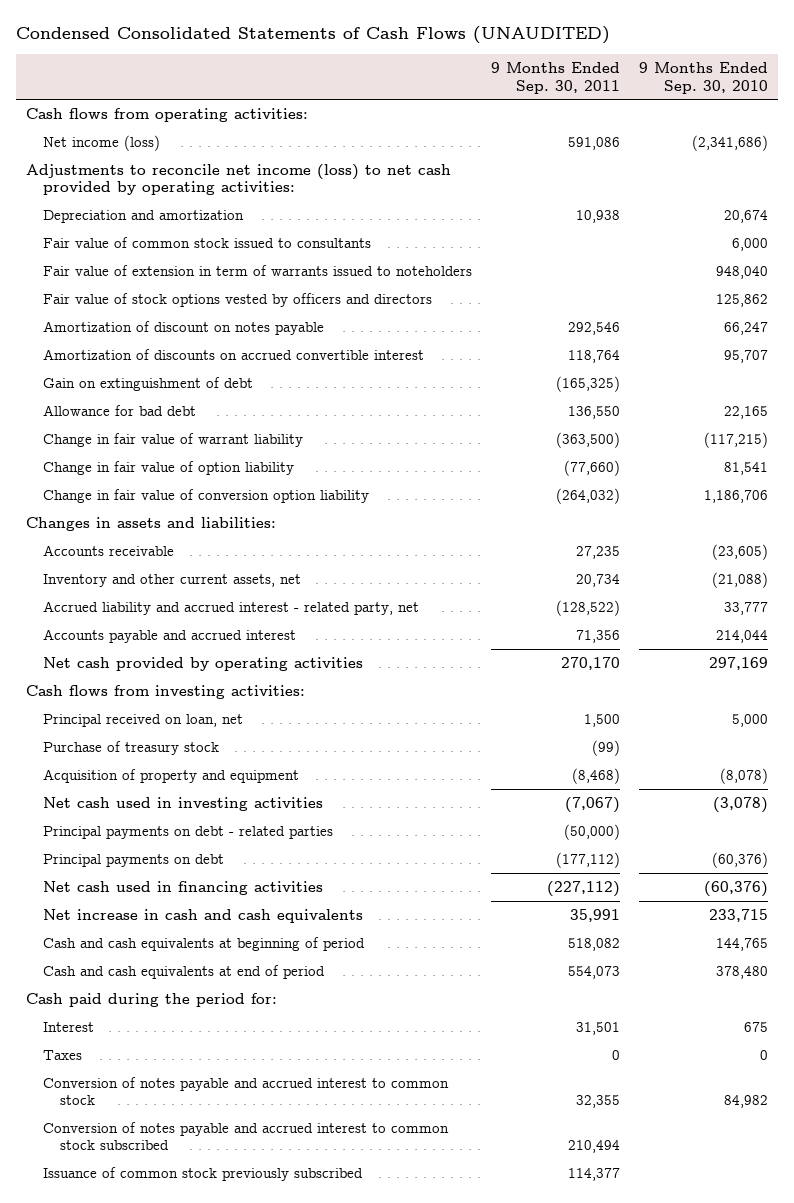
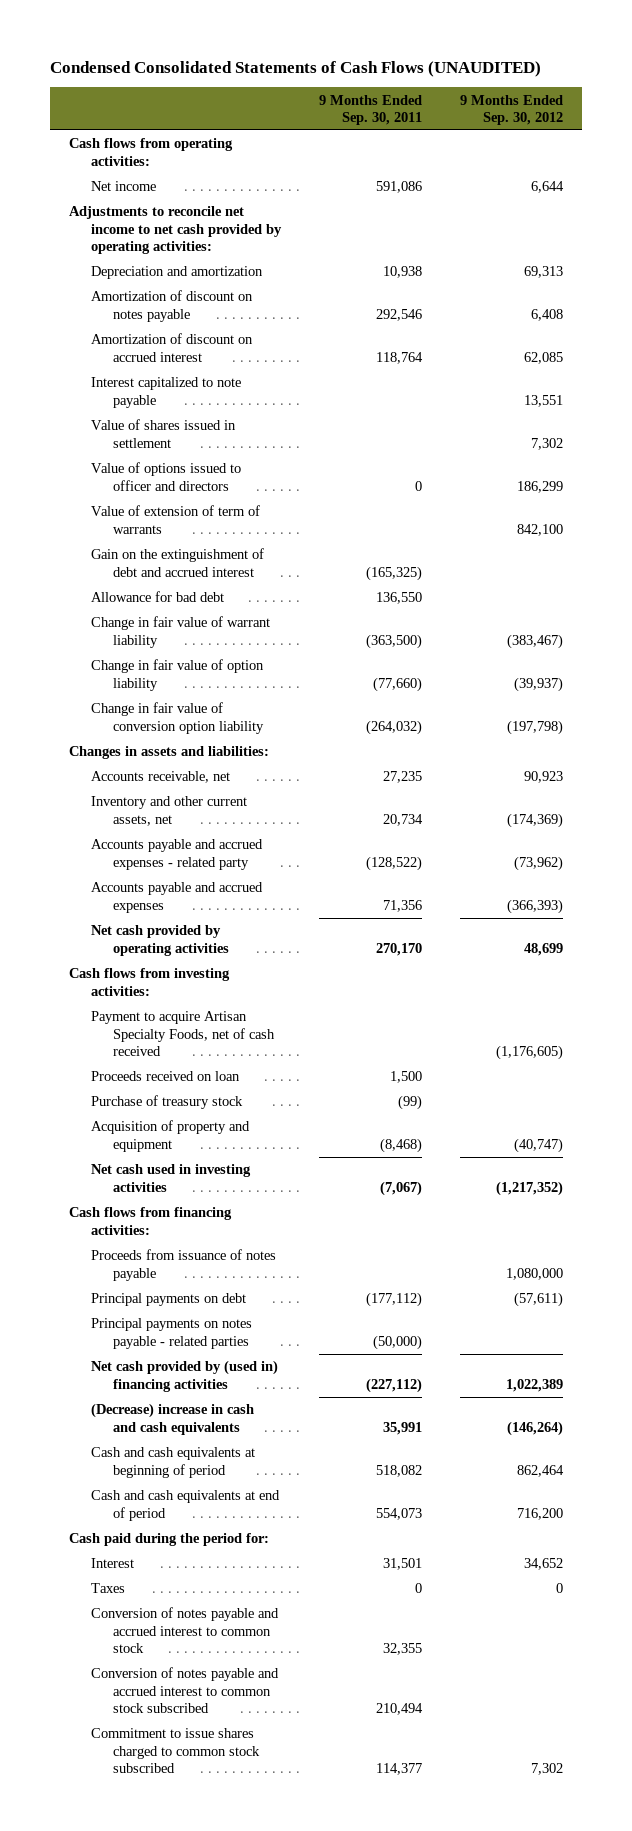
- | 9 Months Ended Sep. 30, 2011 | 9 Months Ended Sep. 30, 2010
+ | 9 Months Ended Sep. 30, 2011 | 9 Months Ended Sep. 30, 2012
- Net income (loss) | 591,086 | (2,341,686)
- Adjustments to reconcile net income (loss) to net cash provided by operating activities:
+ Net income | 591,086 | 6,644
+ Adjustments to reconcile net income to net cash provided by operating activities:
- Fair value of common stock issued to consultants | | 6,000
- Fair value of extension in term of warrants issued to noteholders | | 948,040
- Fair value of stock options vested by officers and directors | | 125,862
- Amortization of discounts on accrued convertible interest | 118,764 | 95,707
- Gain on extinguishment of debt | (165,325) |
+ Amortization of discount on accrued interest | 118,764 | 62,085
+ Interest capitalized to note payable | | 13,551
+ Value of shares issued in settlement | | 7,302
+ Value of options issued to officer and directors | 0 | 186,299
+ Value of extension of term of warrants | | 842,100
+ Gain on the extinguishment of debt and accrued interest | (165,325) |
- Accounts receivable | 27,235 | (23,605)
+ Accounts receivable, net | 27,235 | 90,923
- Accrued liability and accrued interest - related party, net | (128,522) | 33,777
- Accounts payable and accrued interest | 71,356 | 214,044
+ Accounts payable and accrued expenses - related party | (128,522) | (73,962)
+ Accounts payable and accrued expenses | 71,356 | (366,393)
- Principal received on loan, net | 1,500 | 5,000
+ Payment to acquire Artisan Specialty Foods, net of cash received | | (1,176,605)
+ Proceeds received on loan | 1,500 |
- Principal payments on debt - related parties | (50,000) |
+ Cash flows from financing activities:
+ Proceeds from issuance of notes payable | | 1,080,000
- Net cash used in financing activities | (227,112) | (60,376)
- Net increase in cash and cash equivalents | 35,991 | 233,715
+ Principal payments on notes payable - related parties | (50,000) |
+ Net cash provided by (used in) financing activities | (227,112) | 1,022,389
+ (Decrease) increase in cash and cash equivalents | 35,991 | (146,264)
- Issuance of common stock previously subscribed | 114,377 |
+ Commitment to issue shares charged to common stock subscribed | 114,377 | 7,302

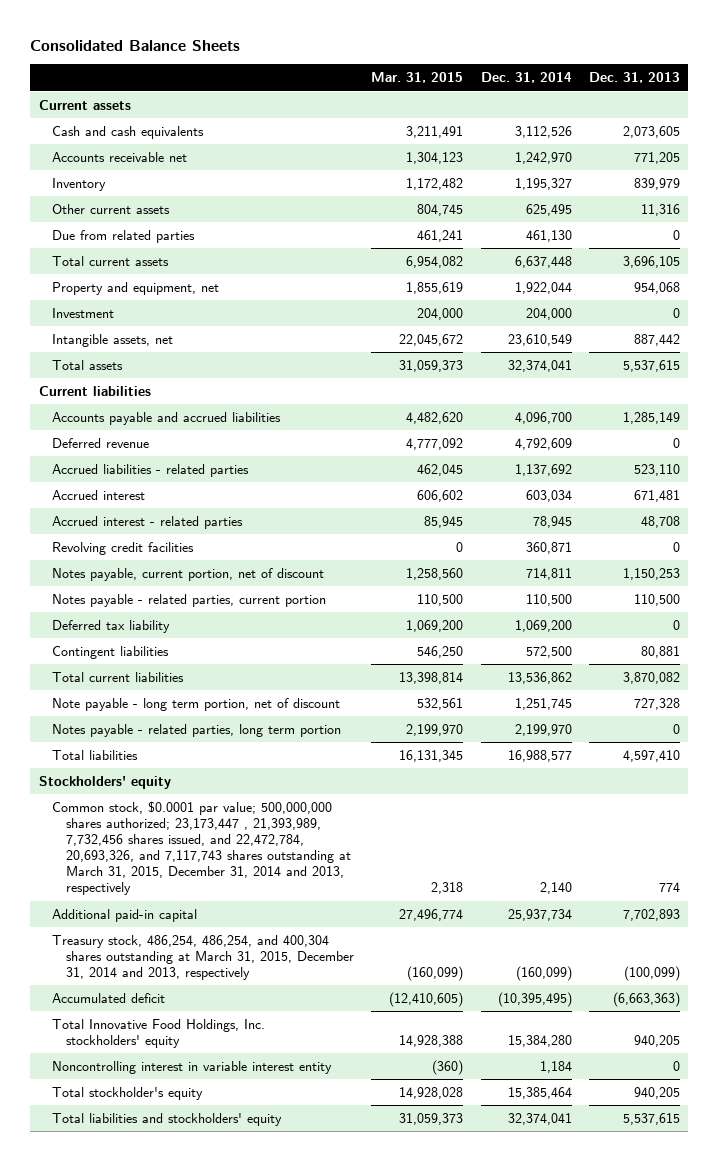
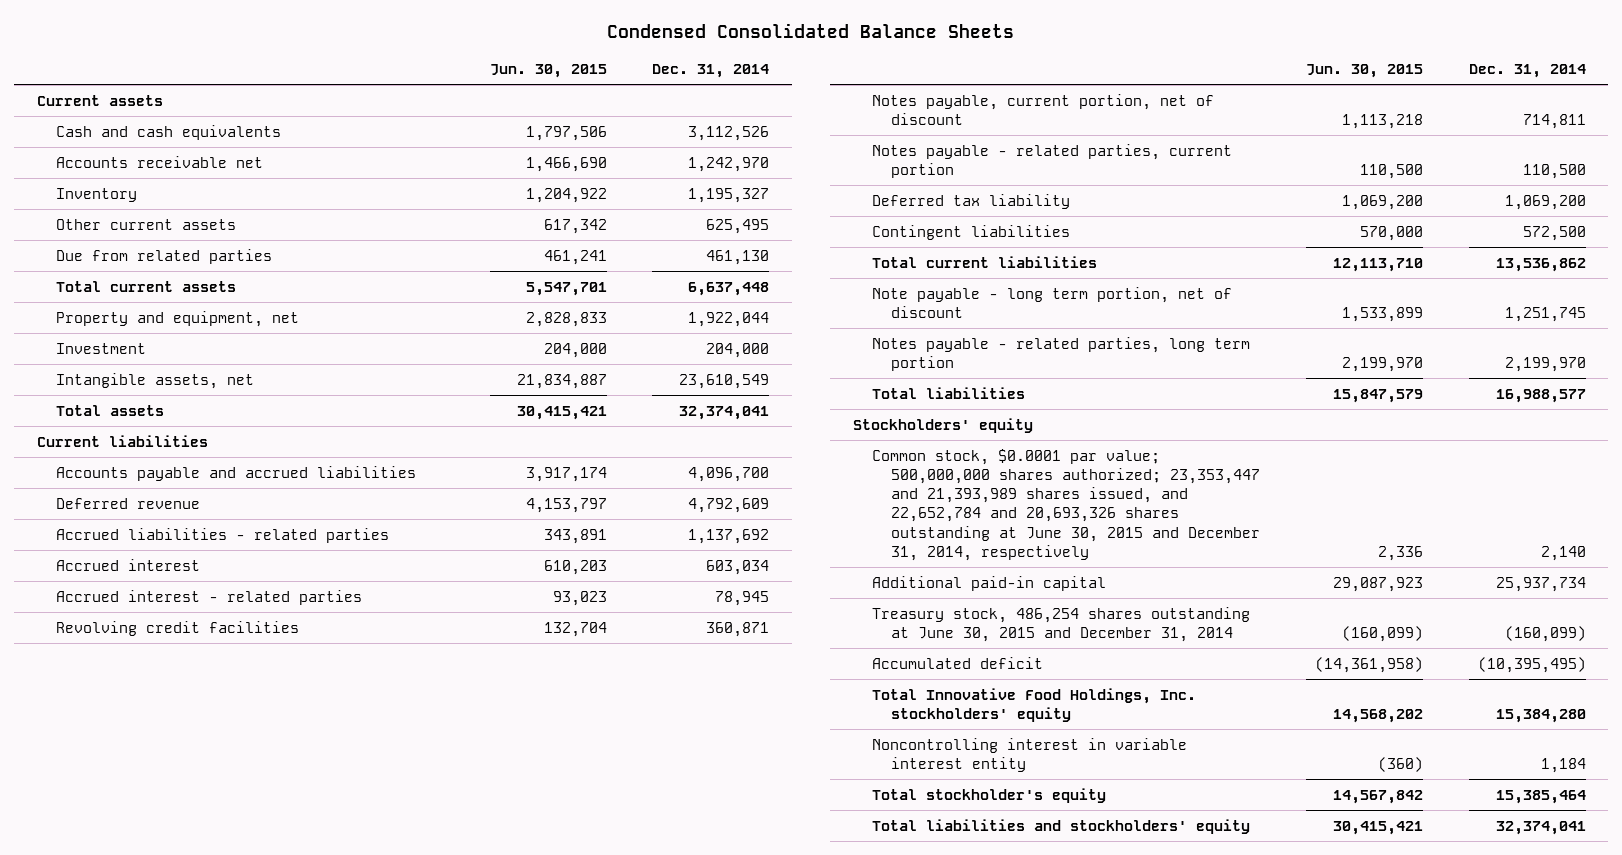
- Consolidated Balance Sheets
+ Condensed Consolidated Balance Sheets
- | Mar. 31, 2015 | Dec. 31, 2014 | Dec. 31, 2013
+ | Jun. 30, 2015 | Dec. 31, 2014
- Common stock, $0.0001 par value; 500,000,000 shares authorized; 23,173,447 , 21,393,989, 7,732,456 shares issued, and 22,472,784, 20,693,326, and 7,117,743 shares outstanding at March 31, 2015, December 31, 2014 and 2013, respectively | 2,318 | 2,140 | 774
+ Common stock, $0.0001 par value; 500,000,000 shares authorized; 23,353,447 and 21,393,989 shares issued, and 22,652,784 and 20,693,326 shares outstanding at June 30, 2015 and December 31, 2014, respectively | 2,336 | 2,140
- Treasury stock, 486,254, 486,254, and 400,304 shares outstanding at March 31, 2015, December 31, 2014 and 2013, respectively | (160,099) | (160,099) | (100,099)
+ Treasury stock, 486,254 shares outstanding at June 30, 2015 and December 31, 2014 | (160,099) | (160,099)

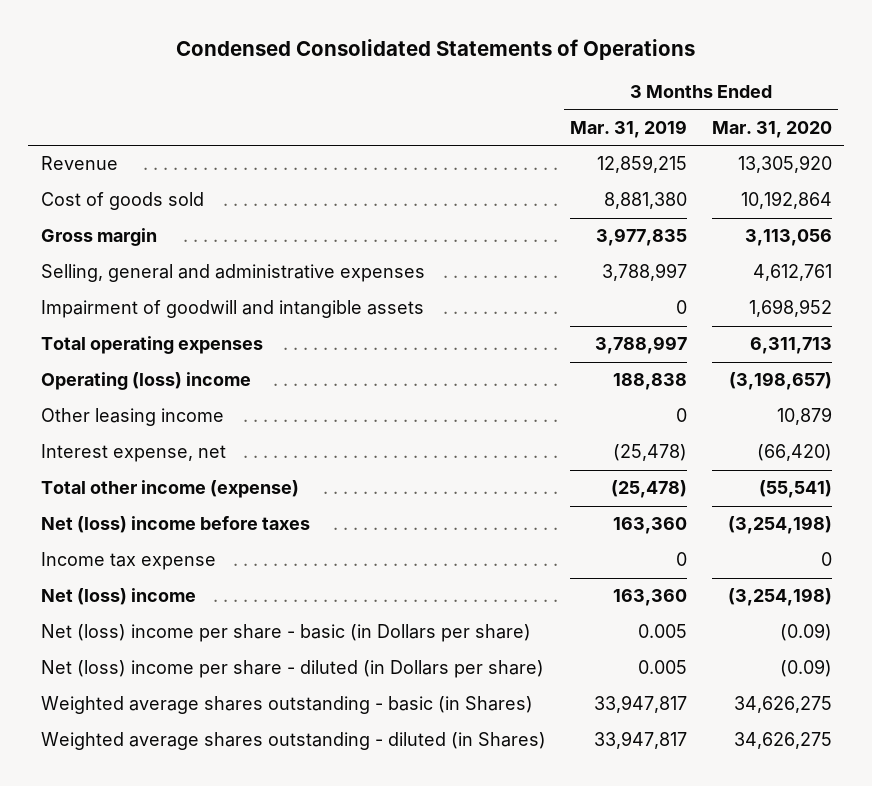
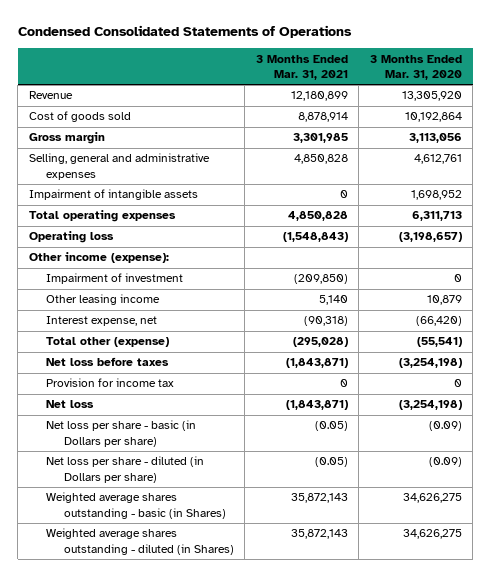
- | 3 Months Ended Mar. 31, 2019 | 3 Months Ended Mar. 31, 2020
+ | 3 Months Ended Mar. 31, 2021 | 3 Months Ended Mar. 31, 2020
- Impairment of goodwill and intangible assets | 0 | 1,698,952
+ Impairment of intangible assets | 0 | 1,698,952
- Operating (loss) income | 188,838 | (3,198,657)
+ Operating loss | (1,548,843) | (3,198,657)
+ Other income (expense):
+ Impairment of investment | (209,850) | 0
- Total other income (expense) | (25,478) | (55,541)
- Net (loss) income before taxes | 163,360 | (3,254,198)
- Income tax expense | 0 | 0
- Net (loss) income | 163,360 | (3,254,198)
- Net (loss) income per share - basic (in Dollars per share) | 0.005 | (0.09)
- Net (loss) income per share - diluted (in Dollars per share) | 0.005 | (0.09)
+ Total other (expense) | (295,028) | (55,541)
+ Net loss before taxes | (1,843,871) | (3,254,198)
+ Provision for income tax | 0 | 0
+ Net loss | (1,843,871) | (3,254,198)
+ Net loss per share - basic (in Dollars per share) | (0.05) | (0.09)
+ Net loss per share - diluted (in Dollars per share) | (0.05) | (0.09)

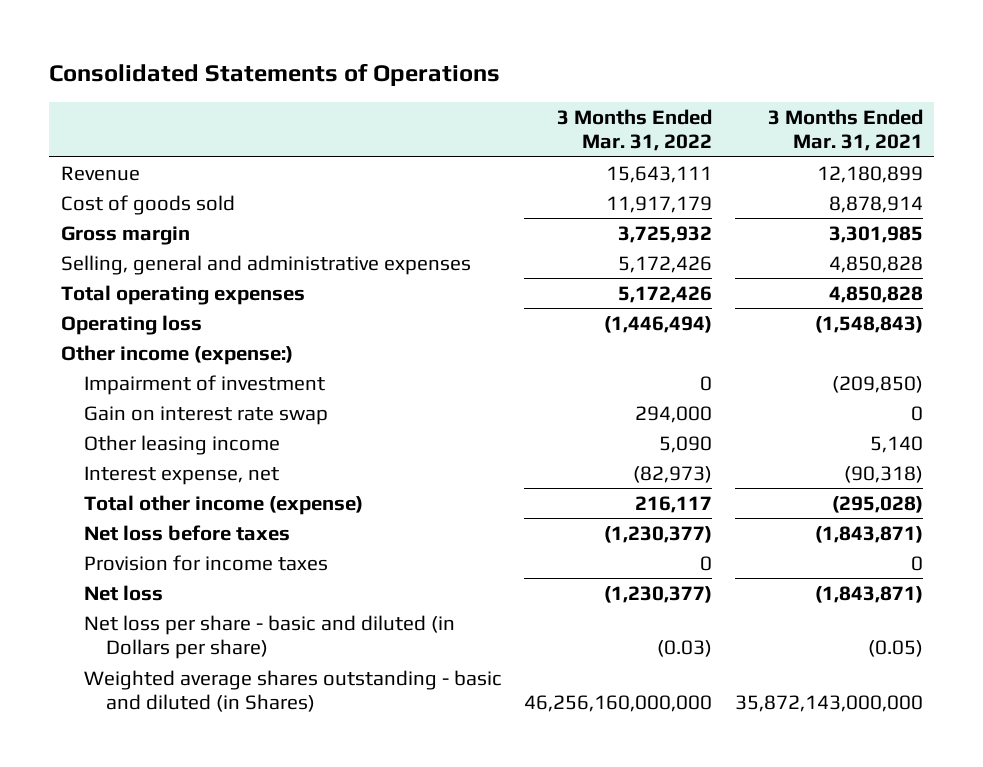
- Condensed Consolidated Statements of Operations
+ Consolidated Statements of Operations
- | 3 Months Ended Mar. 31, 2021 | 3 Months Ended Mar. 31, 2020
+ | 3 Months Ended Mar. 31, 2022 | 3 Months Ended Mar. 31, 2021
- Impairment of intangible assets | 0 | 1,698,952
- Other income (expense):
+ Other income (expense:)
+ Gain on interest rate swap | 294,000 | 0
- Total other (expense) | (295,028) | (55,541)
+ Total other income (expense) | 216,117 | (295,028)
- Provision for income tax | 0 | 0
+ Provision for income taxes | 0 | 0
- Net loss per share - basic (in Dollars per share) | (0.05) | (0.09)
- Net loss per share - diluted (in Dollars per share) | (0.05) | (0.09)
- Weighted average shares outstanding - basic (in Shares) | 35,872,143 | 34,626,275
- Weighted average shares outstanding - diluted (in Shares) | 35,872,143 | 34,626,275
+ Net loss per share - basic and diluted (in Dollars per share) | (0.03) | (0.05)
+ Weighted average shares outstanding - basic and diluted (in Shares) | 46,256,160,000,000 | 35,872,143,000,000

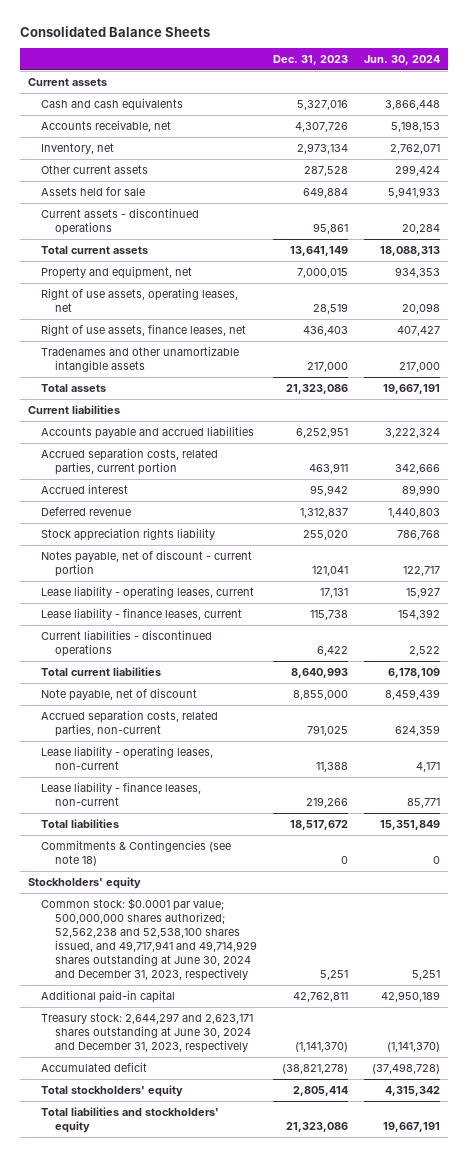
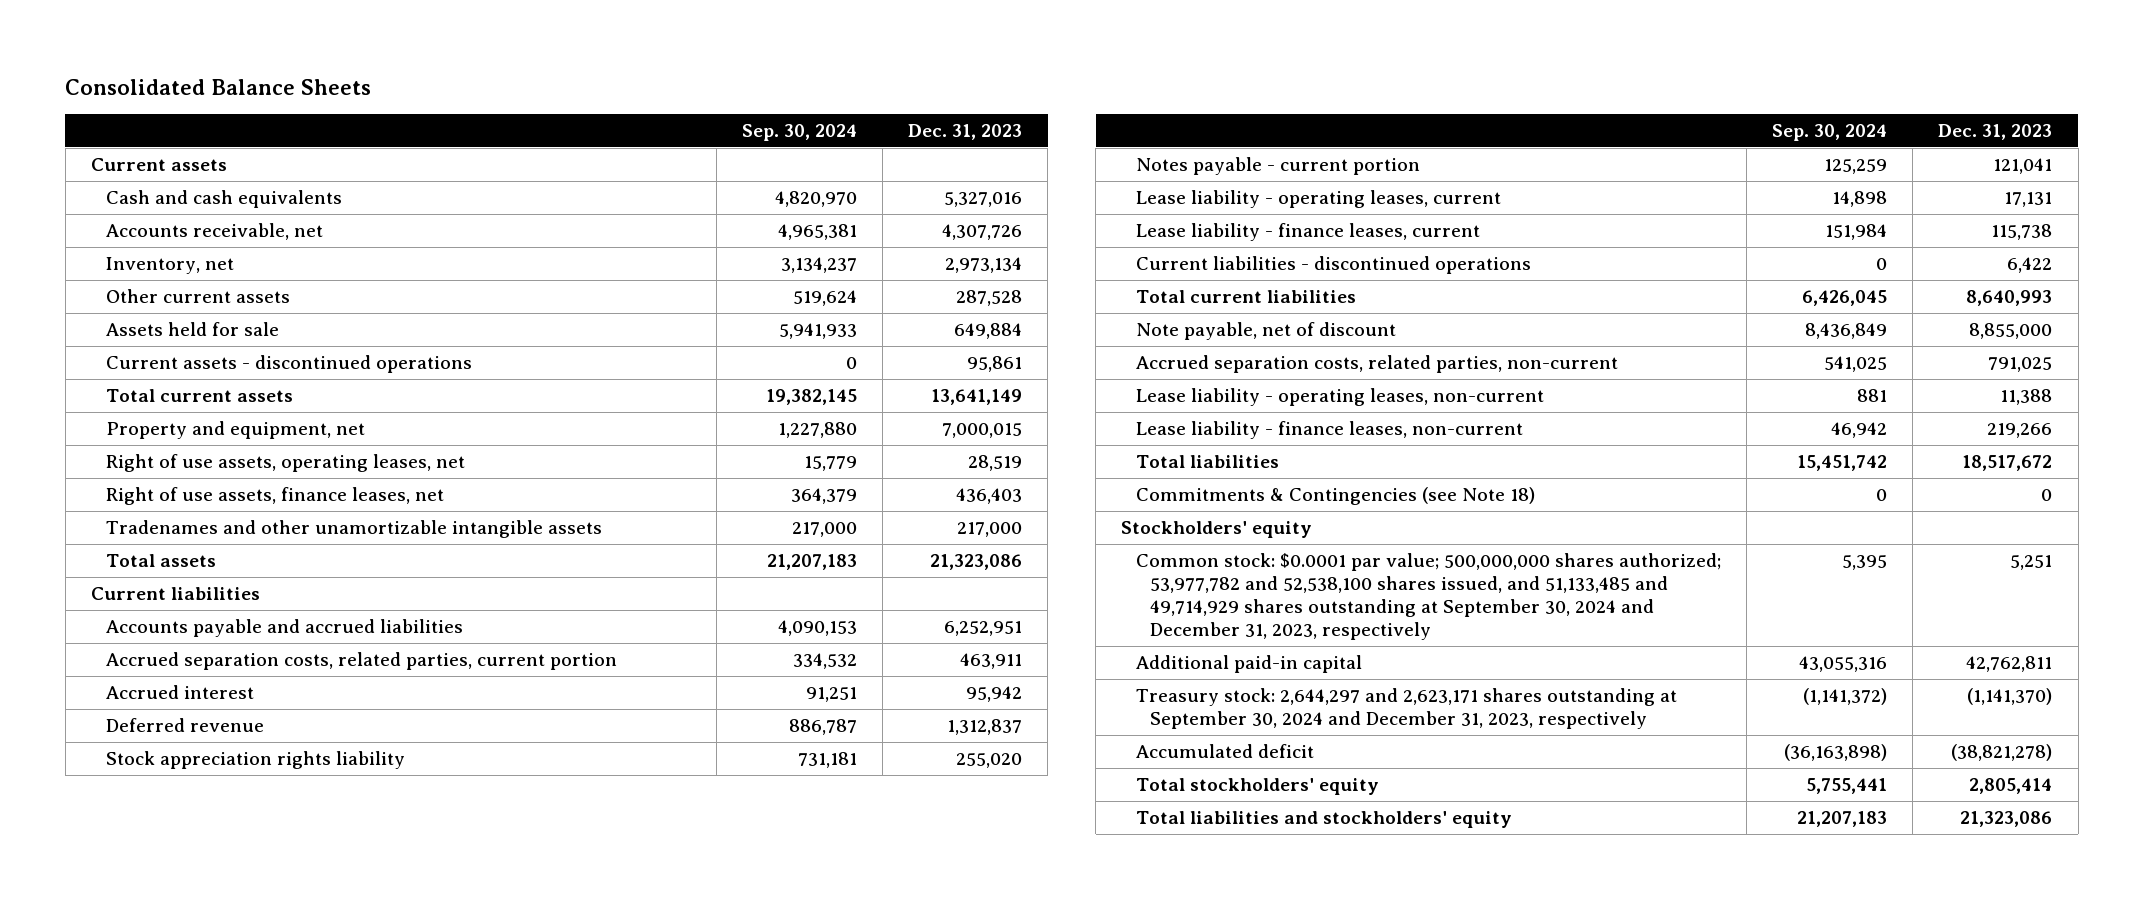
- | Dec. 31, 2023 | Jun. 30, 2024
+ | Sep. 30, 2024 | Dec. 31, 2023
- Notes payable, net of discount - current portion | 121,041 | 122,717
+ Notes payable - current portion | 125,259 | 121,041
- Commitments & Contingencies (see note 18) | 0 | 0
+ Commitments & Contingencies (see Note 18) | 0 | 0
- Common stock: $0.0001 par value; 500,000,000 shares authorized; 52,562,238 and 52,538,100 shares issued, and 49,717,941 and 49,714,929 shares outstanding at June 30, 2024 and December 31, 2023, respectively | 5,251 | 5,251
+ Common stock: $0.0001 par value; 500,000,000 shares authorized; 53,977,782 and 52,538,100 shares issued, and 51,133,485 and 49,714,929 shares outstanding at September 30, 2024 and December 31, 2023, respectively | 5,395 | 5,251
- Treasury stock: 2,644,297 and 2,623,171 shares outstanding at June 30, 2024 and December 31, 2023, respectively | (1,141,370) | (1,141,370)
+ Treasury stock: 2,644,297 and 2,623,171 shares outstanding at September 30, 2024 and December 31, 2023, respectively | (1,141,372) | (1,141,370)

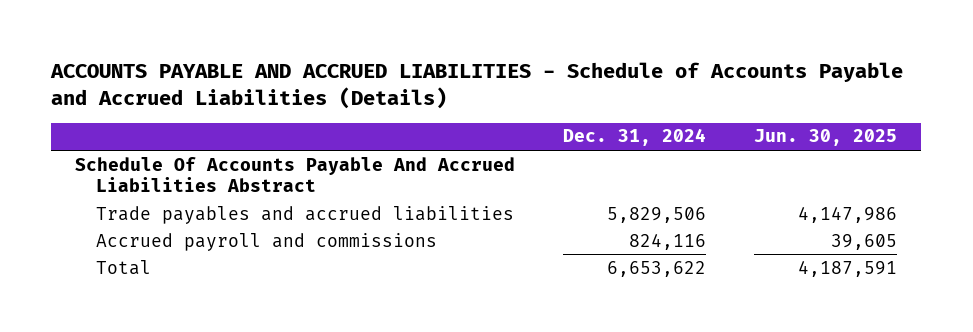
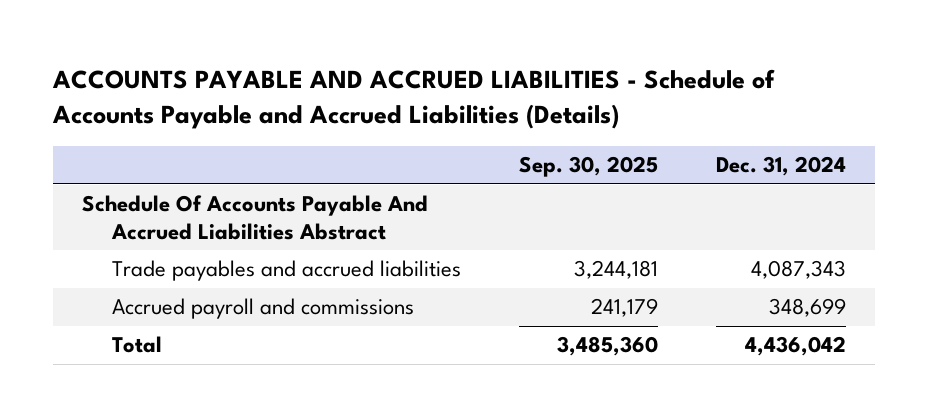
- | Dec. 31, 2024 | Jun. 30, 2025
+ | Sep. 30, 2025 | Dec. 31, 2024
- Trade payables and accrued liabilities | 5,829,506 | 4,147,986
- Accrued payroll and commissions | 824,116 | 39,605
- Total | 6,653,622 | 4,187,591
+ Trade payables and accrued liabilities | 3,244,181 | 4,087,343
+ Accrued payroll and commissions | 241,179 | 348,699
+ Total | 3,485,360 | 4,436,042

